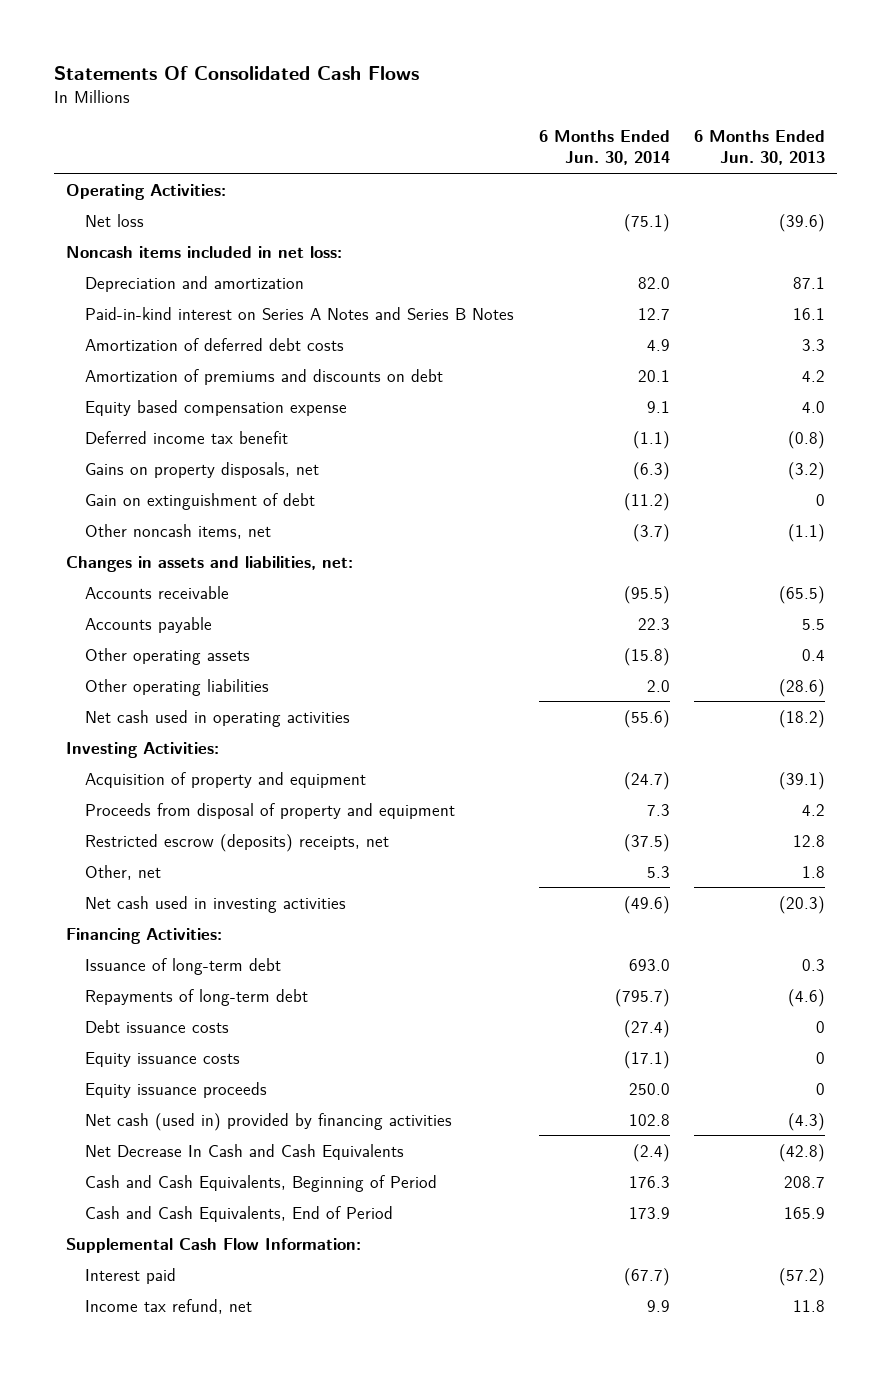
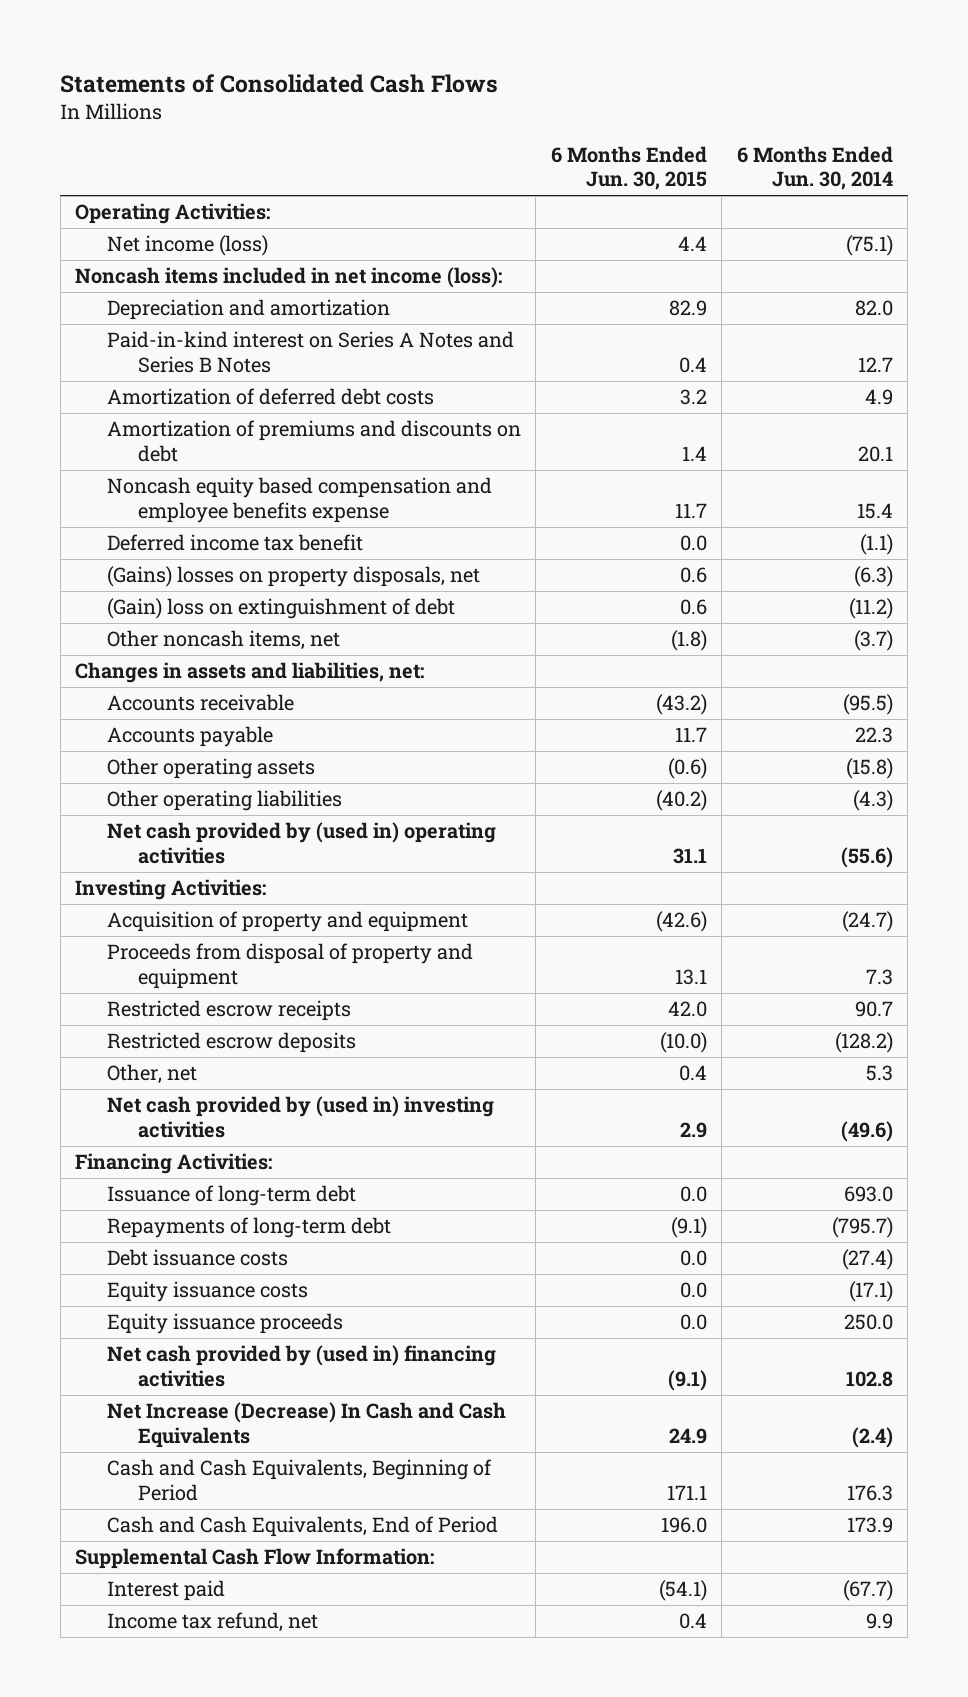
- Statements Of Consolidated Cash Flows
+ Statements of Consolidated Cash Flows
- | 6 Months Ended Jun. 30, 2014 | 6 Months Ended Jun. 30, 2013
+ | 6 Months Ended Jun. 30, 2015 | 6 Months Ended Jun. 30, 2014
- Net loss | (75.1) | (39.6)
- Noncash items included in net loss:
+ Net income (loss) | 4.4 | (75.1)
+ Noncash items included in net income (loss):
- Equity based compensation expense | 9.1 | 4.0
+ Noncash equity based compensation and employee benefits expense | 11.7 | 15.4
- Gains on property disposals, net | (6.3) | (3.2)
- Gain on extinguishment of debt | (11.2) | 0
+ (Gains) losses on property disposals, net | 0.6 | (6.3)
+ (Gain) loss on extinguishment of debt | 0.6 | (11.2)
- Other operating liabilities | 2.0 | (28.6)
- Net cash used in operating activities | (55.6) | (18.2)
+ Other operating liabilities | (40.2) | (4.3)
+ Net cash provided by (used in) operating activities | 31.1 | (55.6)
- Restricted escrow (deposits) receipts, net | (37.5) | 12.8
+ Restricted escrow receipts | 42.0 | 90.7
+ Restricted escrow deposits | (10.0) | (128.2)
- Net cash used in investing activities | (49.6) | (20.3)
+ Net cash provided by (used in) investing activities | 2.9 | (49.6)
- Net cash (used in) provided by financing activities | 102.8 | (4.3)
- Net Decrease In Cash and Cash Equivalents | (2.4) | (42.8)
+ Net cash provided by (used in) financing activities | (9.1) | 102.8
+ Net Increase (Decrease) In Cash and Cash Equivalents | 24.9 | (2.4)

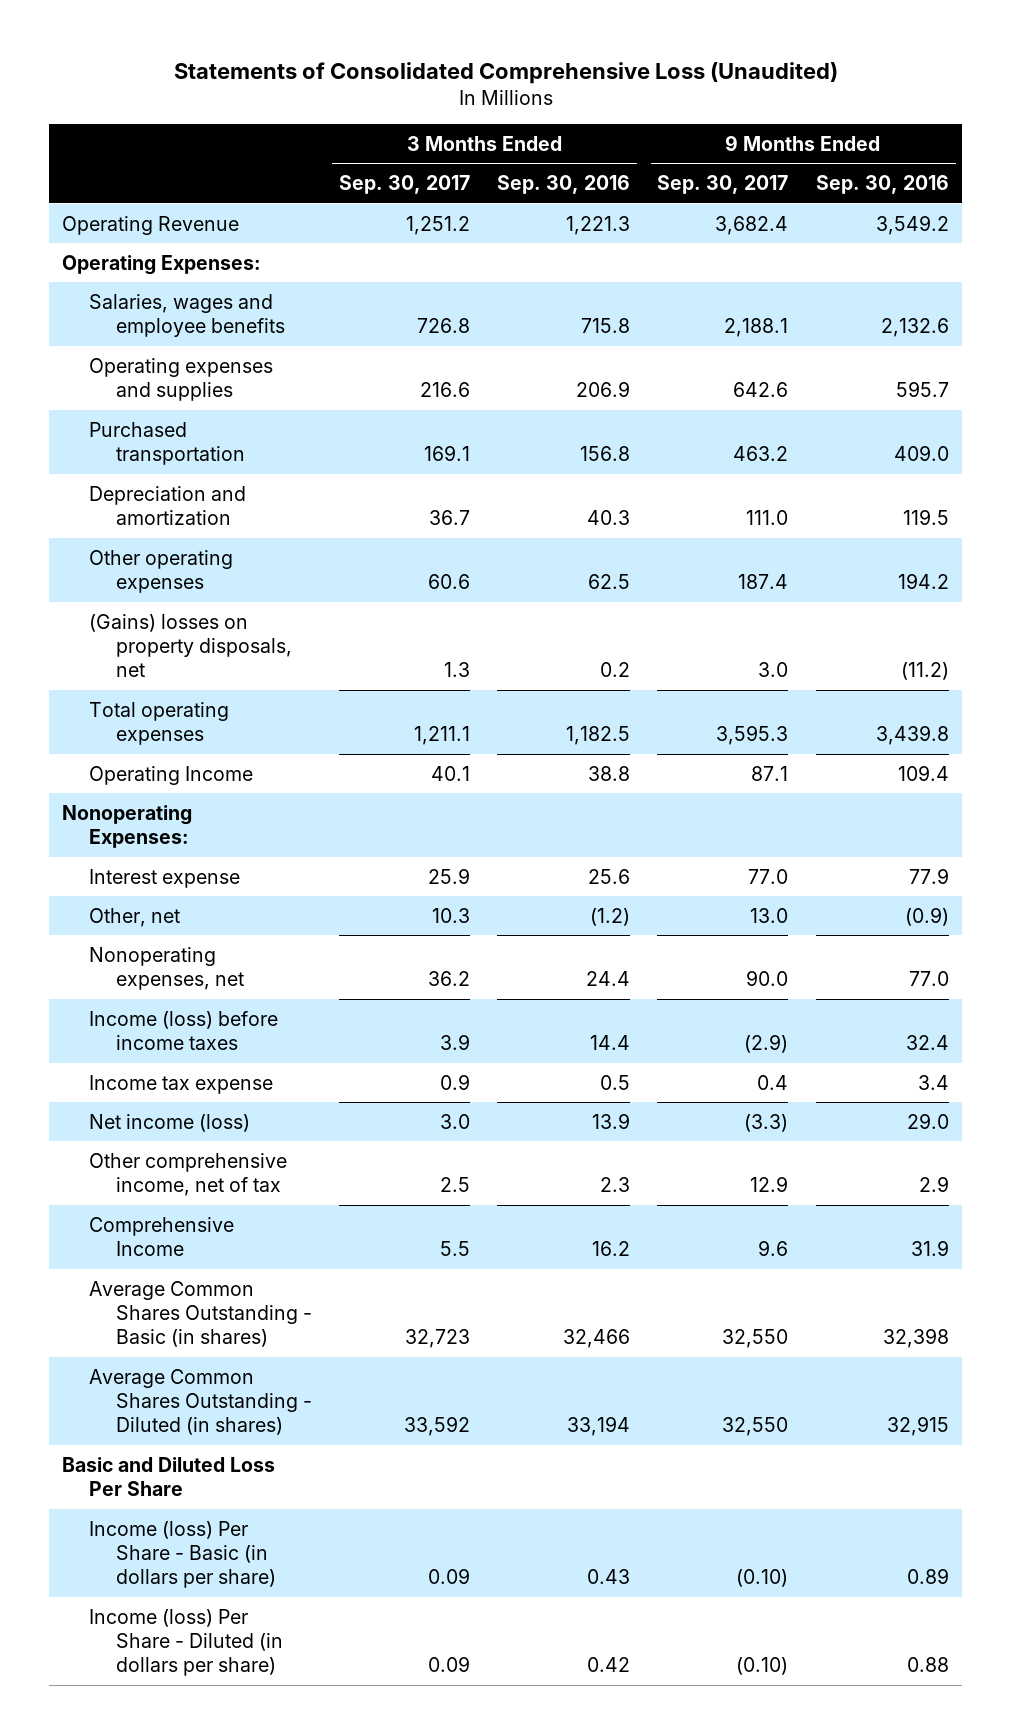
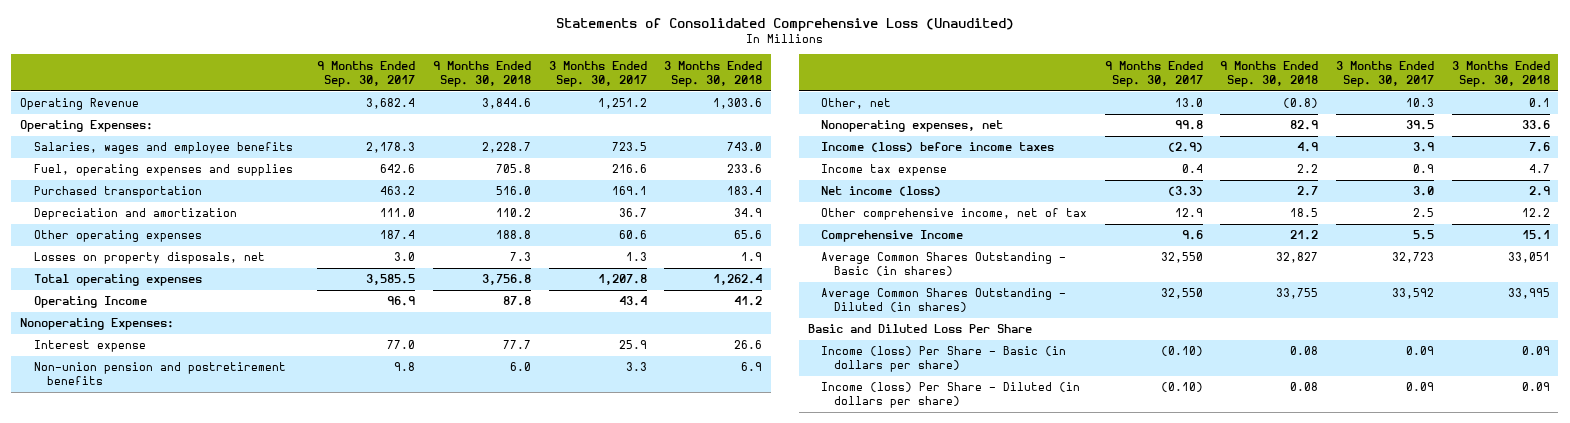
- | 3 Months Ended Sep. 30, 2017 | 3 Months Ended Sep. 30, 2016 | 9 Months Ended Sep. 30, 2017 | 9 Months Ended Sep. 30, 2016
+ | 9 Months Ended Sep. 30, 2017 | 9 Months Ended Sep. 30, 2018 | 3 Months Ended Sep. 30, 2017 | 3 Months Ended Sep. 30, 2018
- Salaries, wages and employee benefits | 726.8 | 715.8 | 2,188.1 | 2,132.6
- Operating expenses and supplies | 216.6 | 206.9 | 642.6 | 595.7
+ Salaries, wages and employee benefits | 2,178.3 | 2,228.7 | 723.5 | 743.0
+ Fuel, operating expenses and supplies | 642.6 | 705.8 | 216.6 | 233.6
- (Gains) losses on property disposals, net | 1.3 | 0.2 | 3.0 | (11.2)
- Total operating expenses | 1,211.1 | 1,182.5 | 3,595.3 | 3,439.8
- Operating Income | 40.1 | 38.8 | 87.1 | 109.4
+ Losses on property disposals, net | 3.0 | 7.3 | 1.3 | 1.9
+ Total operating expenses | 3,585.5 | 3,756.8 | 1,207.8 | 1,262.4
+ Operating Income | 96.9 | 87.8 | 43.4 | 41.2
+ Non-union pension and postretirement benefits | 9.8 | 6.0 | 3.3 | 6.9
- Nonoperating expenses, net | 36.2 | 24.4 | 90.0 | 77.0
+ Nonoperating expenses, net | 99.8 | 82.9 | 39.5 | 33.6

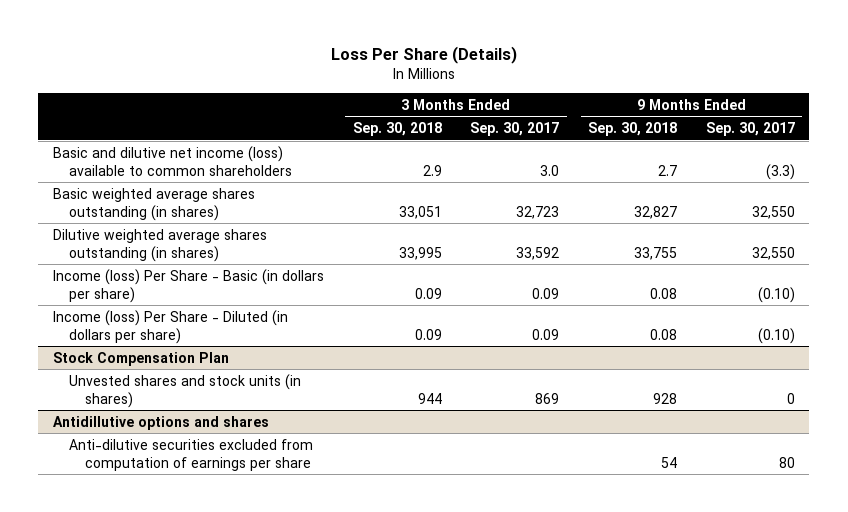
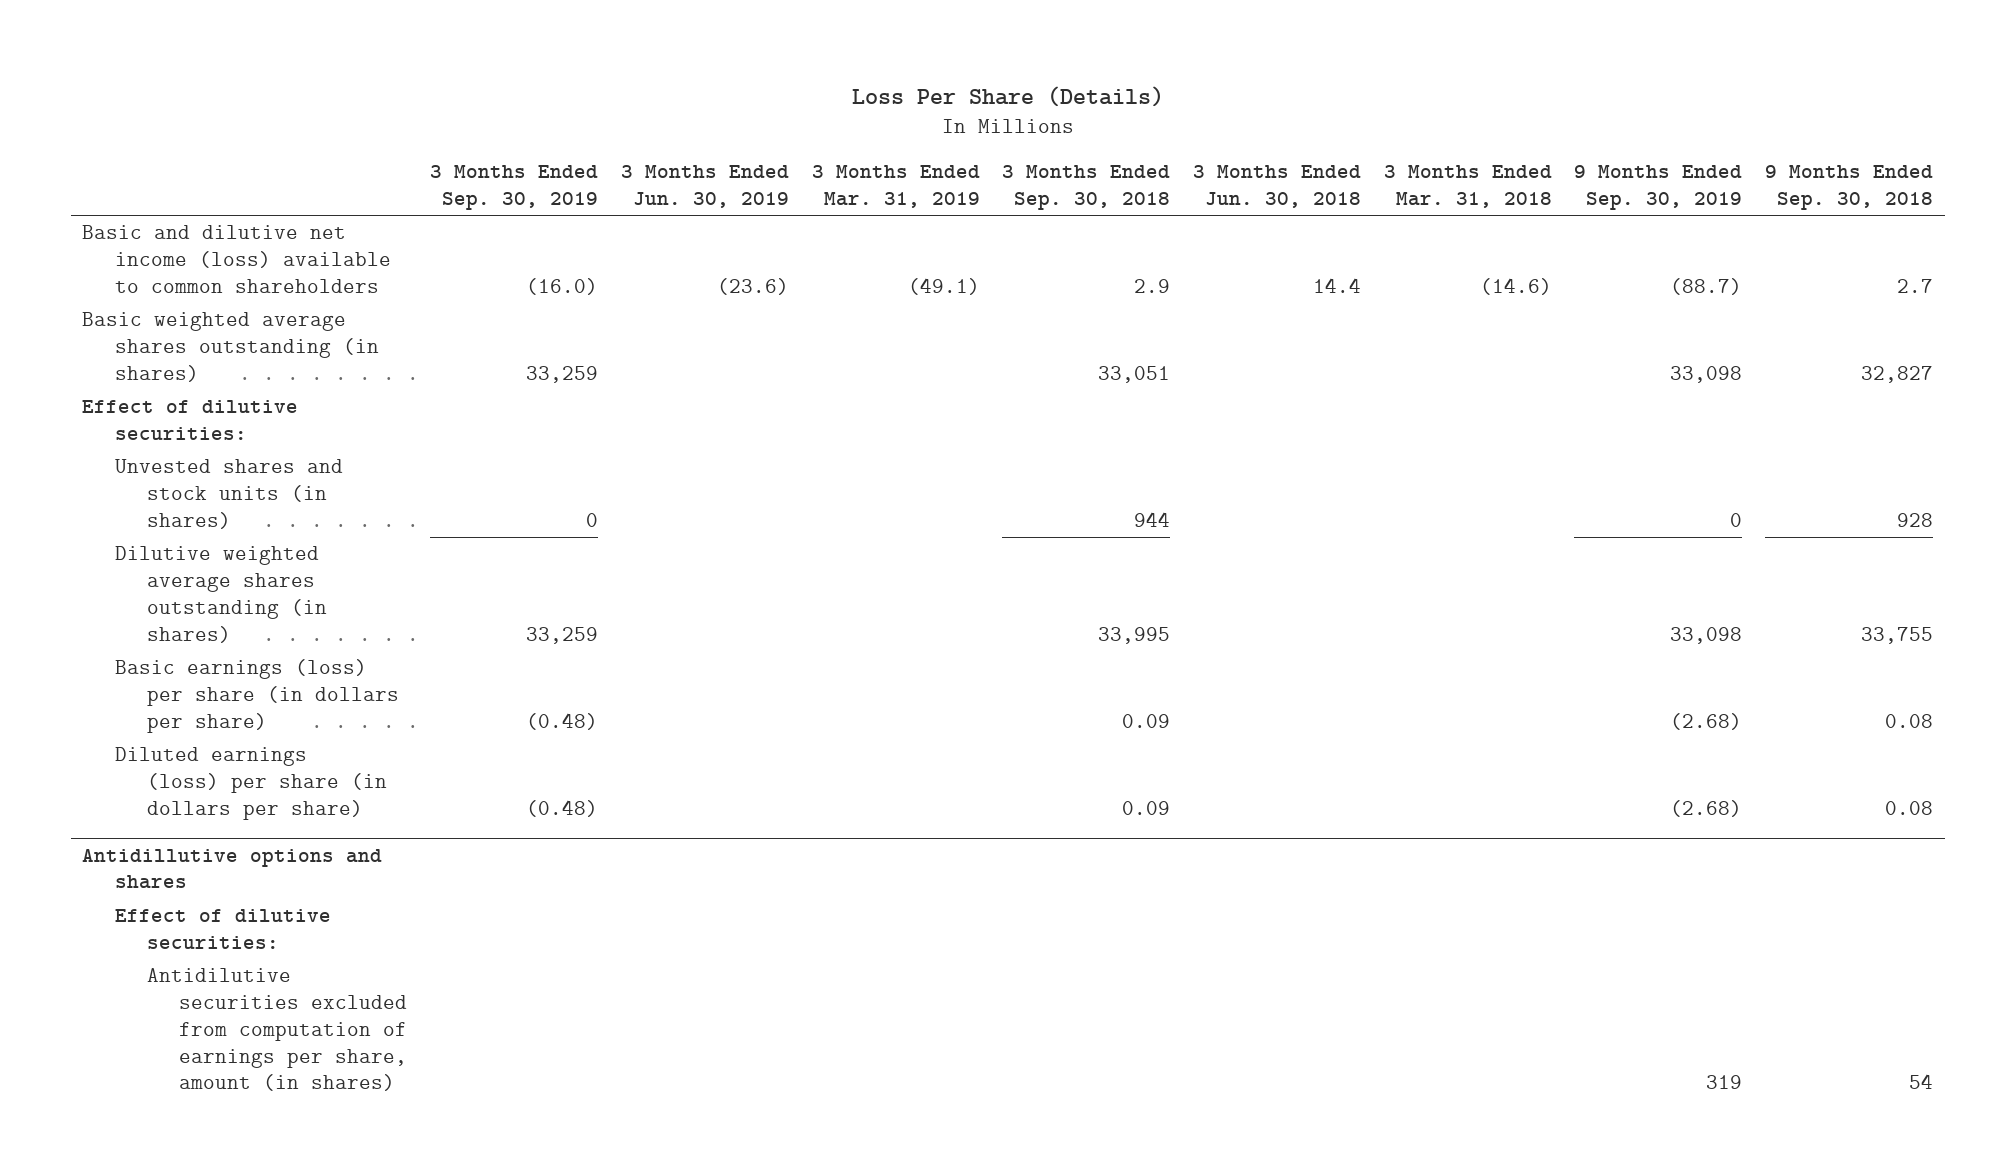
- | 3 Months Ended Sep. 30, 2018 | 3 Months Ended Sep. 30, 2017 | 9 Months Ended Sep. 30, 2018 | 9 Months Ended Sep. 30, 2017
+ | 3 Months Ended Sep. 30, 2019 | 3 Months Ended Jun. 30, 2019 | 3 Months Ended Mar. 31, 2019 | 3 Months Ended Sep. 30, 2018 | 3 Months Ended Jun. 30, 2018 | 3 Months Ended Mar. 31, 2018 | 9 Months Ended Sep. 30, 2019 | 9 Months Ended Sep. 30, 2018
- Income (loss) Per Share - Basic (in dollars per share) | 0.09 | 0.09 | 0.08 | (0.10)
- Income (loss) Per Share - Diluted (in dollars per share) | 0.09 | 0.09 | 0.08 | (0.10)
- Stock Compensation Plan
+ Effect of dilutive securities:
moved down: Dilutive weighted average shares outstanding (in shares) | 33,259 | | | 33,995 | | | 33,098 | 33,755
+ Basic earnings (loss) per share (in dollars per share) | (0.48) | | | 0.09 | | | (2.68) | 0.08
+ Diluted earnings (loss) per share (in dollars per share) | (0.48) | | | 0.09 | | | (2.68) | 0.08
@ Antidillutive options and shares
- Anti-dilutive securities excluded from computation of earnings per share | | | 54 | 80
+ Effect of dilutive securities:
+ Antidilutive securities excluded from computation of earnings per share, amount (in shares) | | | | | | | 319 | 54

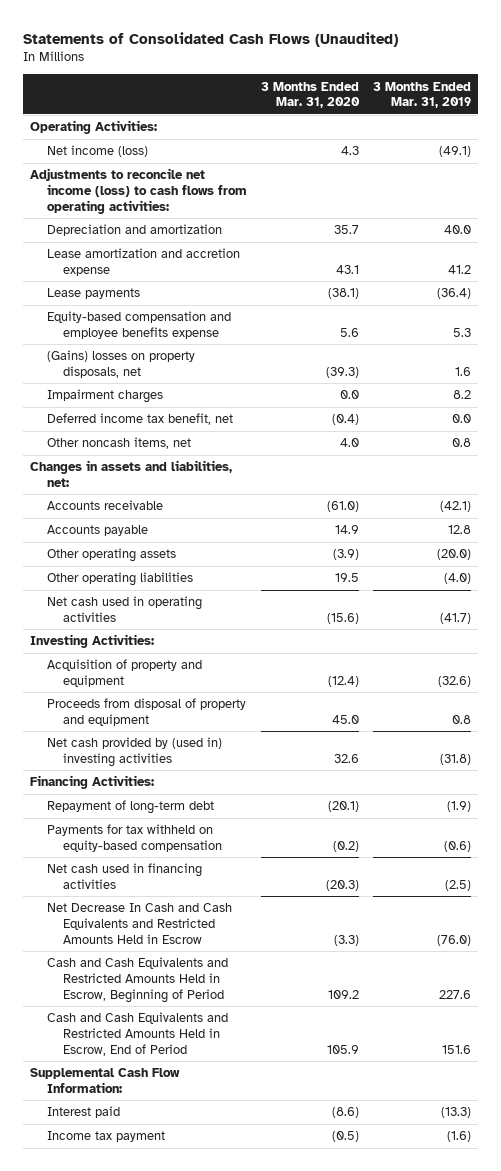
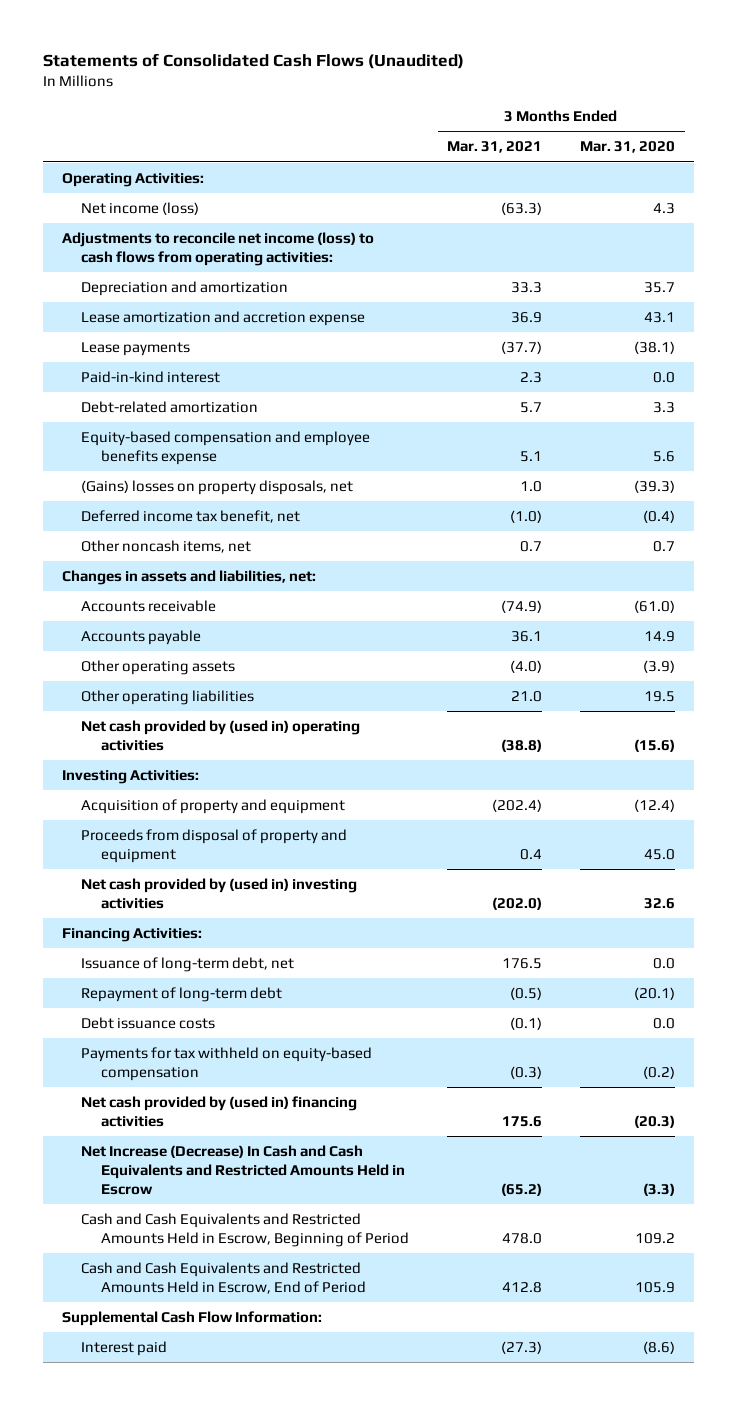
- | 3 Months Ended Mar. 31, 2020 | 3 Months Ended Mar. 31, 2019
+ | 3 Months Ended Mar. 31, 2021 | 3 Months Ended Mar. 31, 2020
+ Paid-in-kind interest | 2.3 | 0.0
+ Debt-related amortization | 5.7 | 3.3
- Impairment charges | 0.0 | 8.2
- Other noncash items, net | 4.0 | 0.8
+ Other noncash items, net | 0.7 | 0.7
- Net cash used in operating activities | (15.6) | (41.7)
+ Net cash provided by (used in) operating activities | (38.8) | (15.6)
+ Issuance of long-term debt, net | 176.5 | 0.0
+ Debt issuance costs | (0.1) | 0.0
- Net cash used in financing activities | (20.3) | (2.5)
- Net Decrease In Cash and Cash Equivalents and Restricted Amounts Held in Escrow | (3.3) | (76.0)
+ Net cash provided by (used in) financing activities | 175.6 | (20.3)
+ Net Increase (Decrease) In Cash and Cash Equivalents and Restricted Amounts Held in Escrow | (65.2) | (3.3)
- Income tax payment | (0.5) | (1.6)

